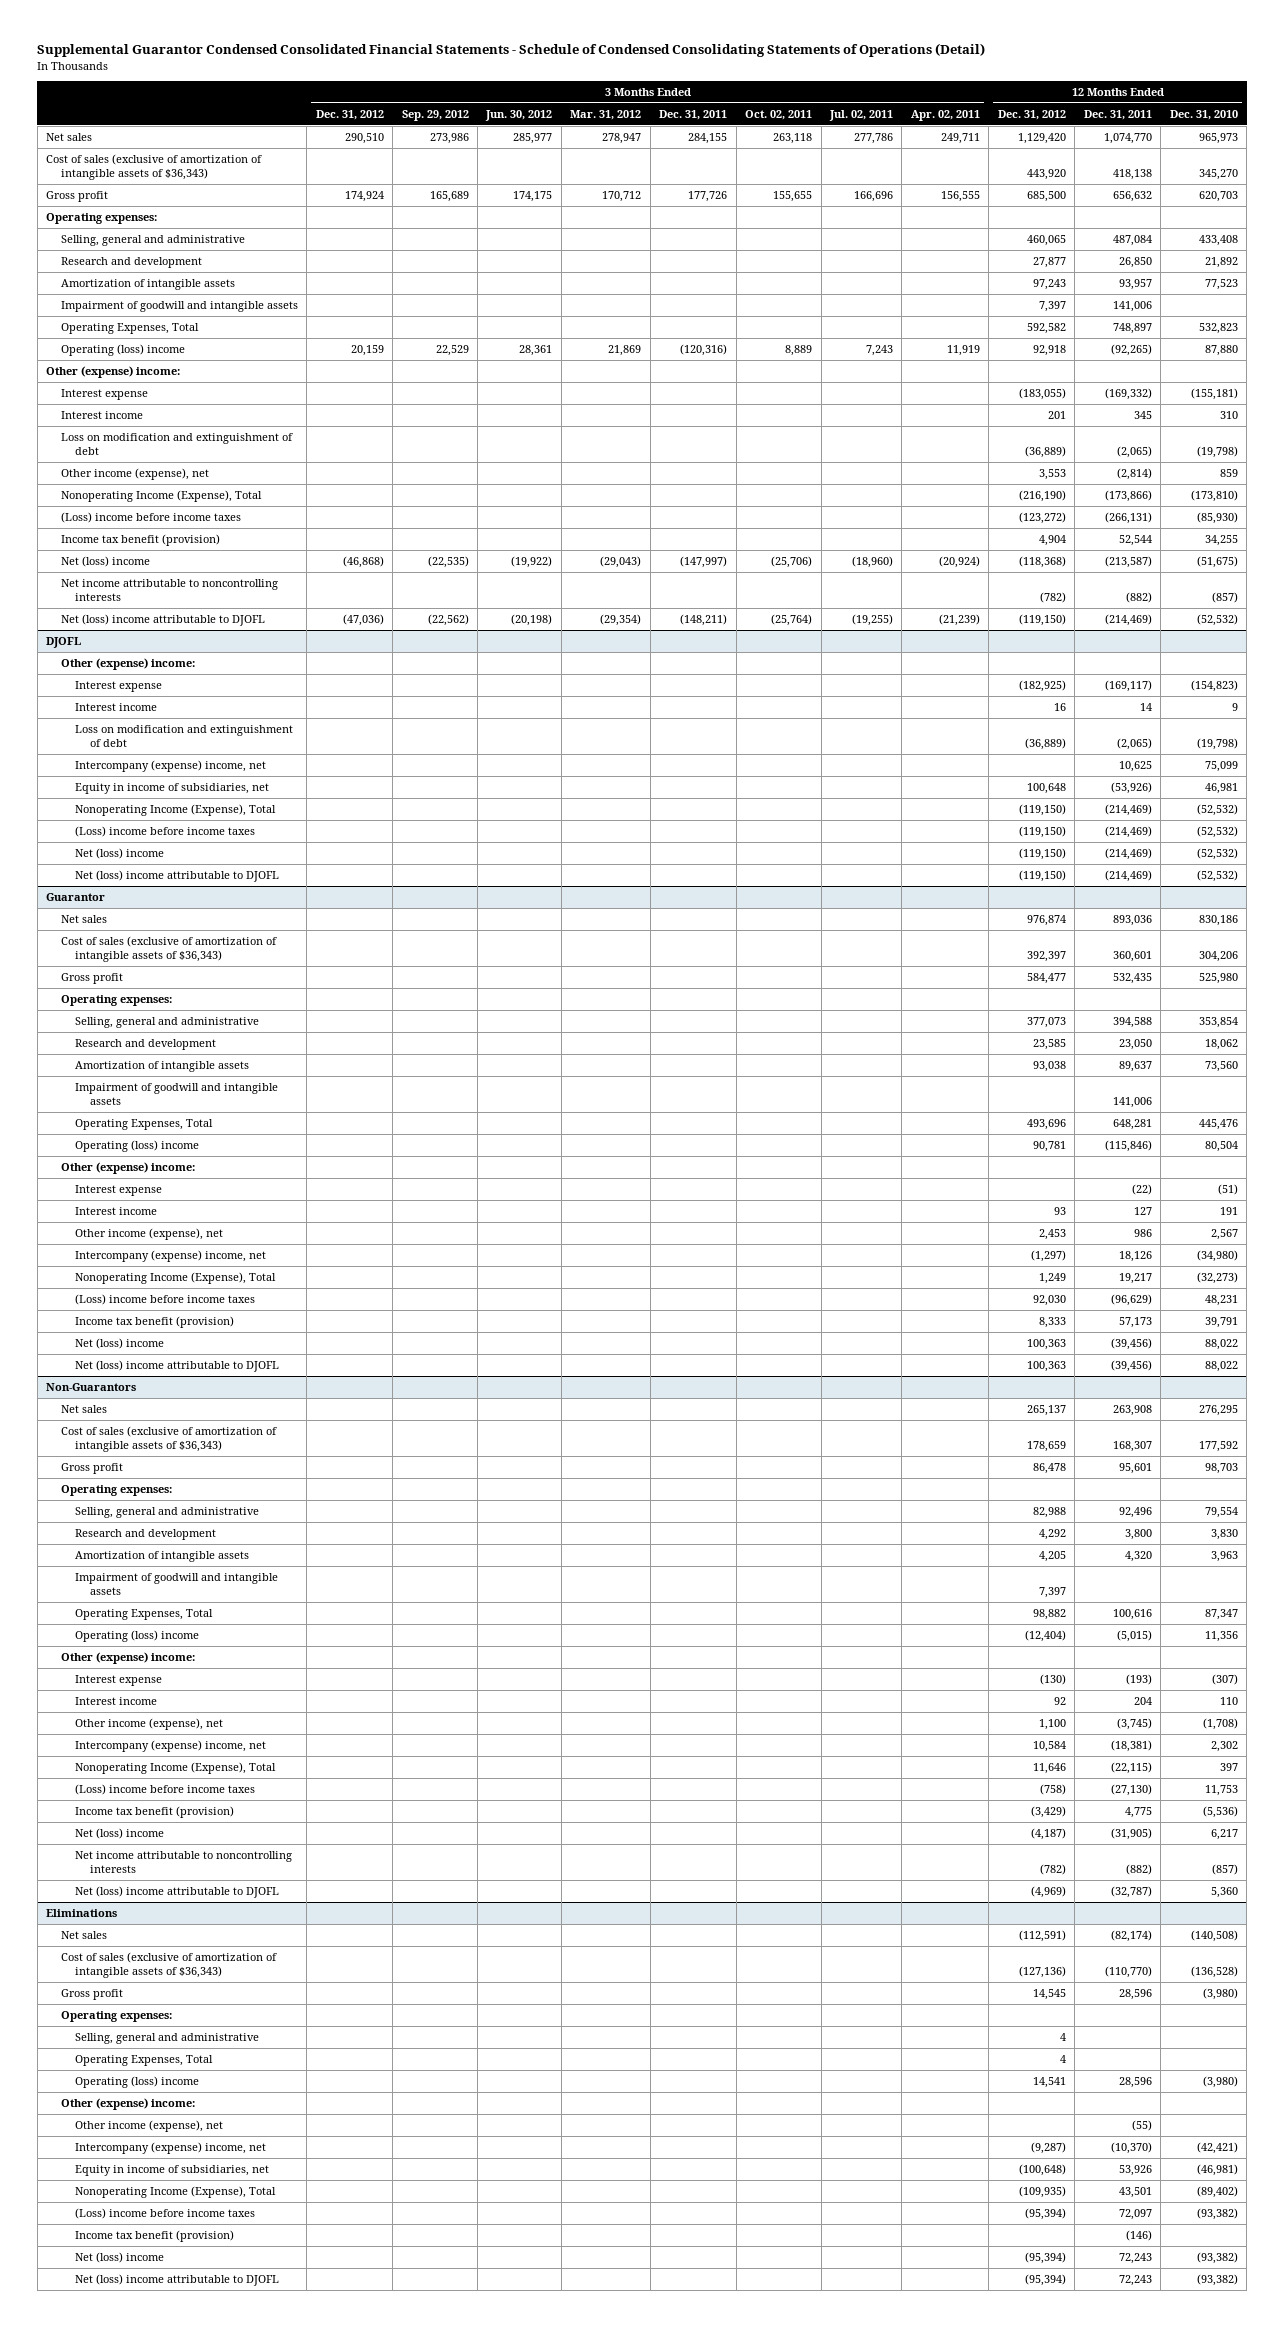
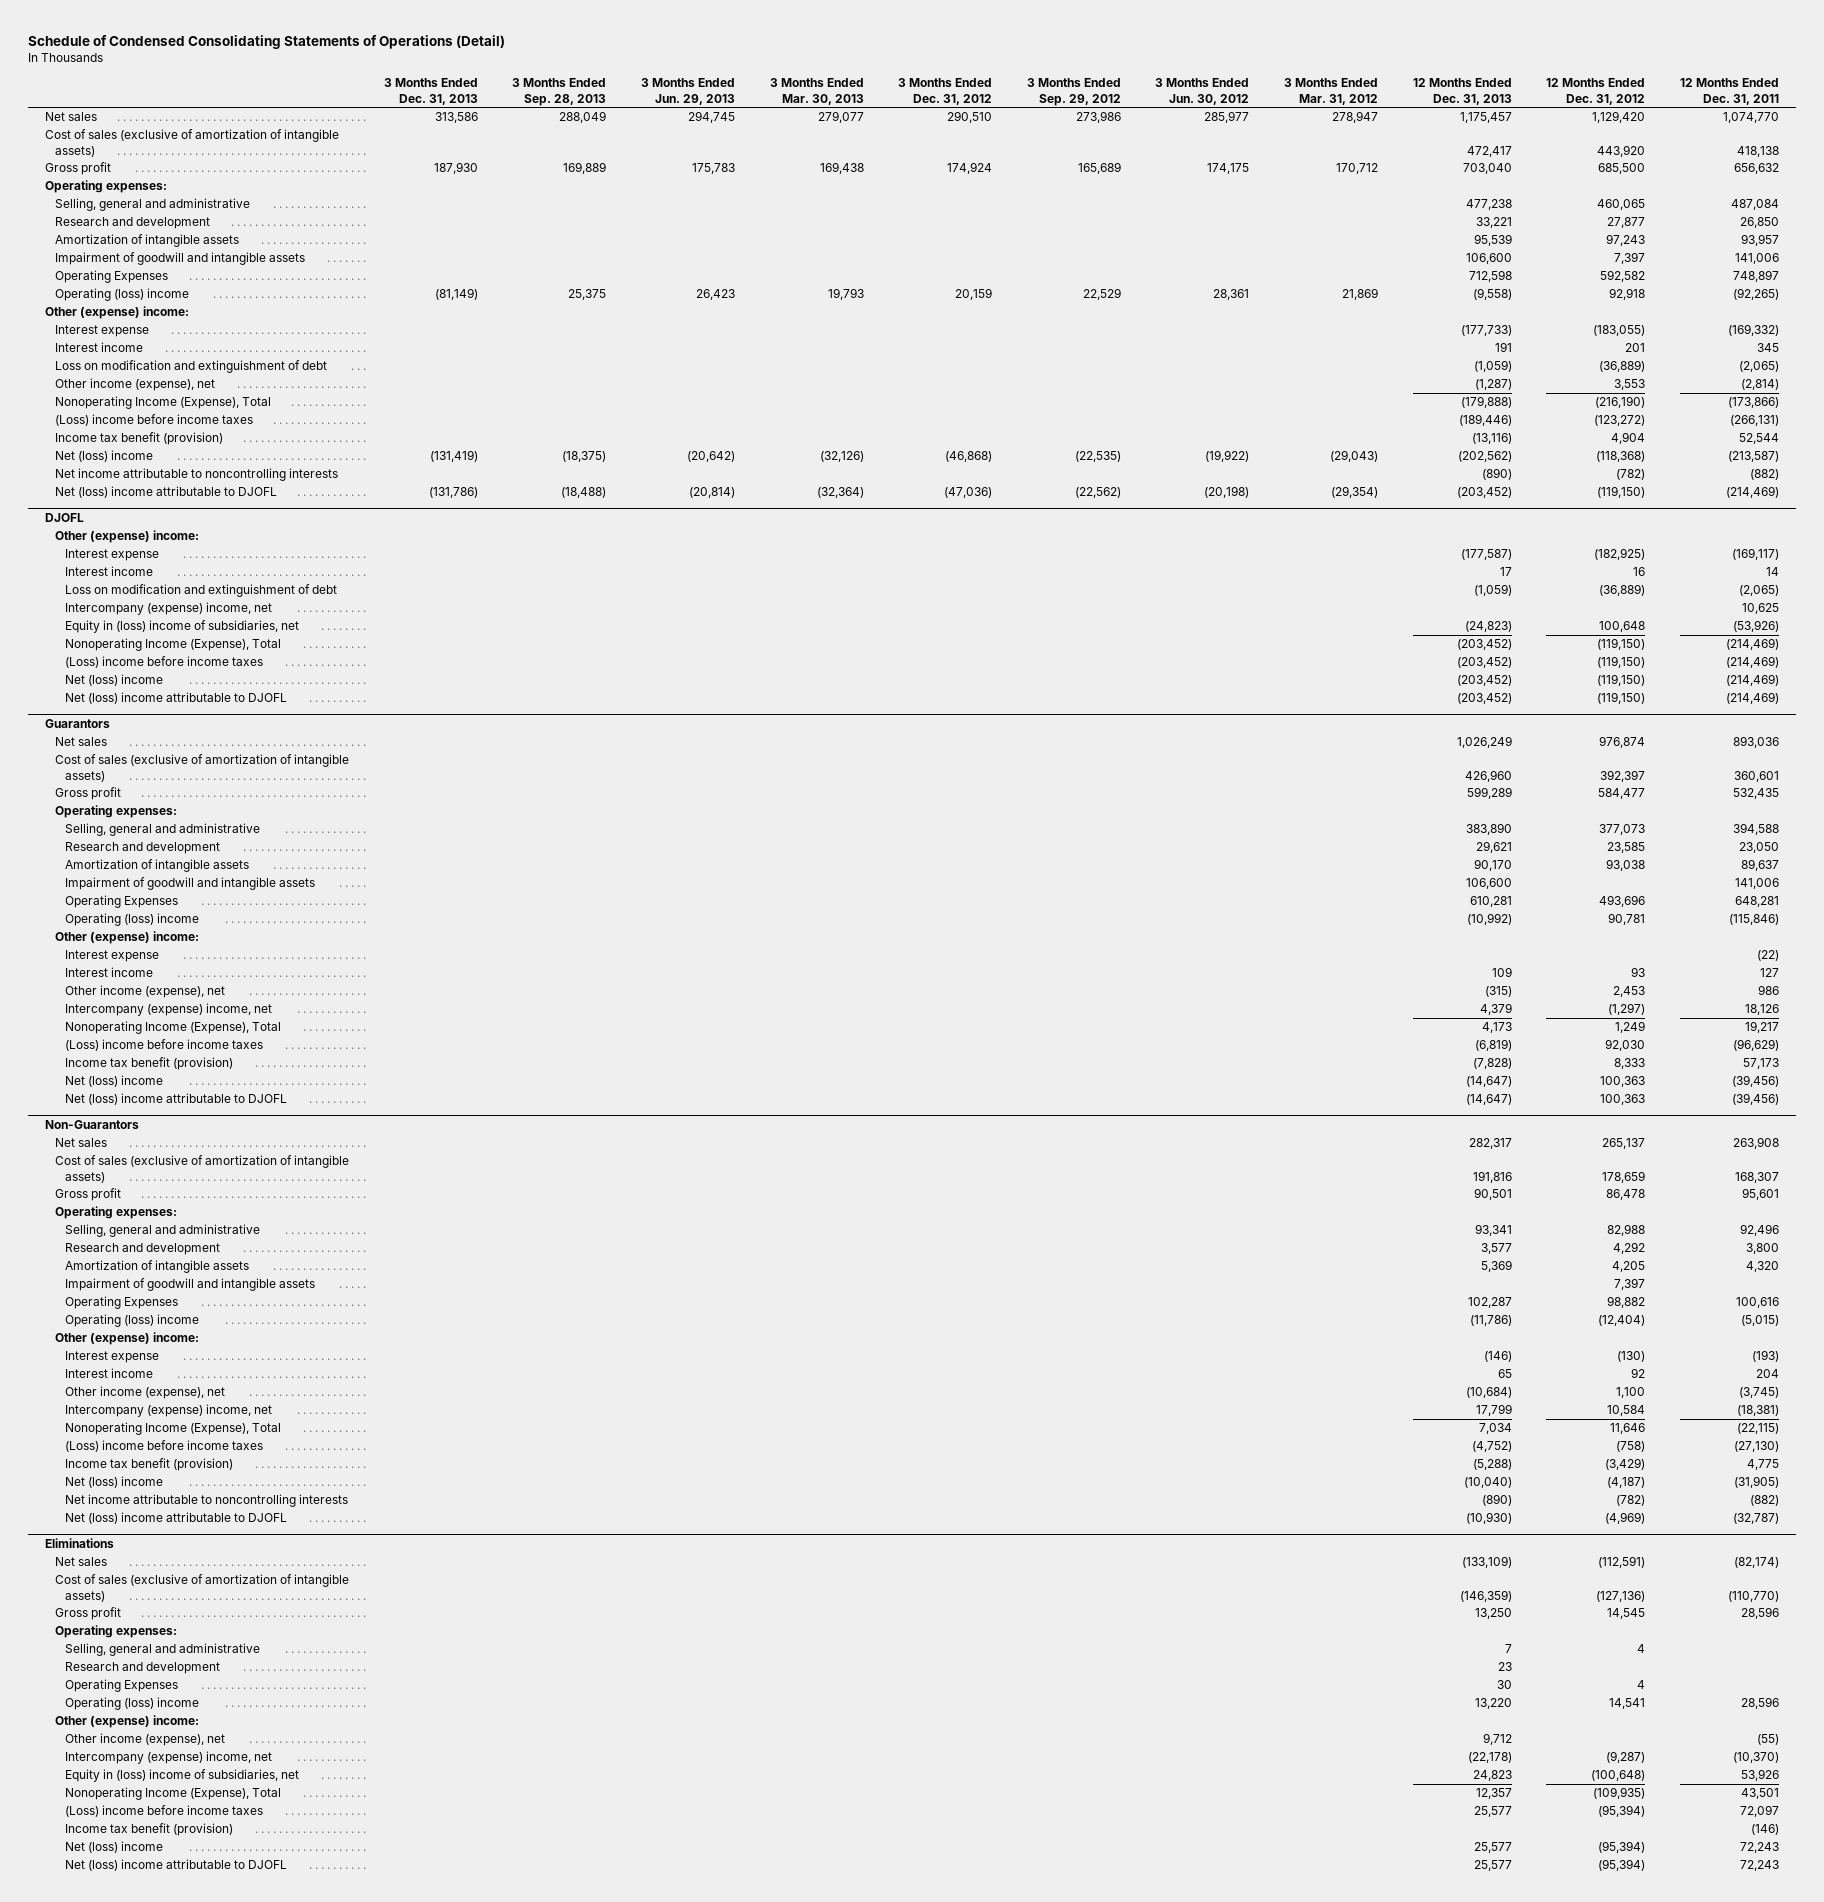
- Supplemental Guarantor Condensed Consolidated Financial Statements - Schedule of Condensed Consolidating Statements of Operations (Detail)
+ Schedule of Condensed Consolidating Statements of Operations (Detail)
- | 3 Months Ended Dec. 31, 2012 | 3 Months Ended Sep. 29, 2012 | 3 Months Ended Jun. 30, 2012 | 3 Months Ended Mar. 31, 2012 | 3 Months Ended Dec. 31, 2011 | 3 Months Ended Oct. 02, 2011 | 3 Months Ended Jul. 02, 2011 | 3 Months Ended Apr. 02, 2011 | 12 Months Ended Dec. 31, 2012 | 12 Months Ended Dec. 31, 2011 | 12 Months Ended Dec. 31, 2010
+ | 3 Months Ended Dec. 31, 2013 | 3 Months Ended Sep. 28, 2013 | 3 Months Ended Jun. 29, 2013 | 3 Months Ended Mar. 30, 2013 | 3 Months Ended Dec. 31, 2012 | 3 Months Ended Sep. 29, 2012 | 3 Months Ended Jun. 30, 2012 | 3 Months Ended Mar. 31, 2012 | 12 Months Ended Dec. 31, 2013 | 12 Months Ended Dec. 31, 2012 | 12 Months Ended Dec. 31, 2011
- Cost of sales (exclusive of amortization of intangible assets of $36,343) | | | | | | | | | 443,920 | 418,138 | 345,270
+ Cost of sales (exclusive of amortization of intangible assets) | | | | | | | | | 472,417 | 443,920 | 418,138
- Operating Expenses, Total | | | | | | | | | 592,582 | 748,897 | 532,823
+ Operating Expenses | | | | | | | | | 712,598 | 592,582 | 748,897
@ DJOFL
- Equity in income of subsidiaries, net | | | | | | | | | 100,648 | (53,926) | 46,981
+ Equity in (loss) income of subsidiaries, net | | | | | | | | | (24,823) | 100,648 | (53,926)
- Guarantor
+ Guarantors
- Cost of sales (exclusive of amortization of intangible assets of $36,343) | | | | | | | | | 392,397 | 360,601 | 304,206
+ Cost of sales (exclusive of amortization of intangible assets) | | | | | | | | | 426,960 | 392,397 | 360,601
- Operating Expenses, Total | | | | | | | | | 493,696 | 648,281 | 445,476
+ Operating Expenses | | | | | | | | | 610,281 | 493,696 | 648,281
@ Non-Guarantors
- Cost of sales (exclusive of amortization of intangible assets of $36,343) | | | | | | | | | 178,659 | 168,307 | 177,592
+ Cost of sales (exclusive of amortization of intangible assets) | | | | | | | | | 191,816 | 178,659 | 168,307
- Operating Expenses, Total | | | | | | | | | 98,882 | 100,616 | 87,347
+ Operating Expenses | | | | | | | | | 102,287 | 98,882 | 100,616
@ Eliminations
- Cost of sales (exclusive of amortization of intangible assets of $36,343) | | | | | | | | | (127,136) | (110,770) | (136,528)
+ Cost of sales (exclusive of amortization of intangible assets) | | | | | | | | | (146,359) | (127,136) | (110,770)
- Operating Expenses, Total | | | | | | | | | 4 | |
+ Research and development | | | | | | | | | 23 | |
+ Operating Expenses | | | | | | | | | 30 | 4 |
- Equity in income of subsidiaries, net | | | | | | | | | (100,648) | 53,926 | (46,981)
+ Equity in (loss) income of subsidiaries, net | | | | | | | | | 24,823 | (100,648) | 53,926

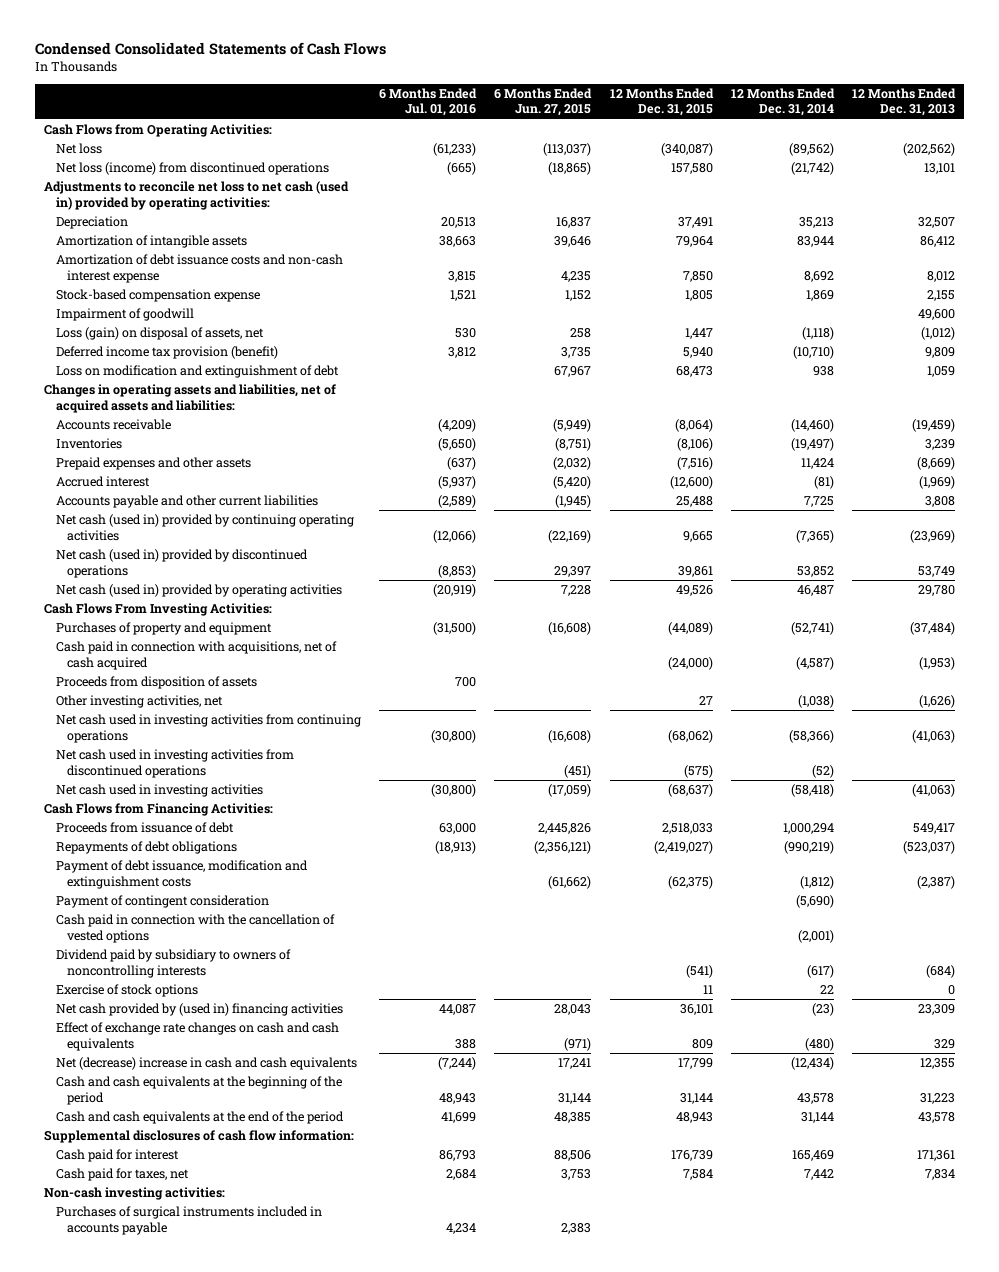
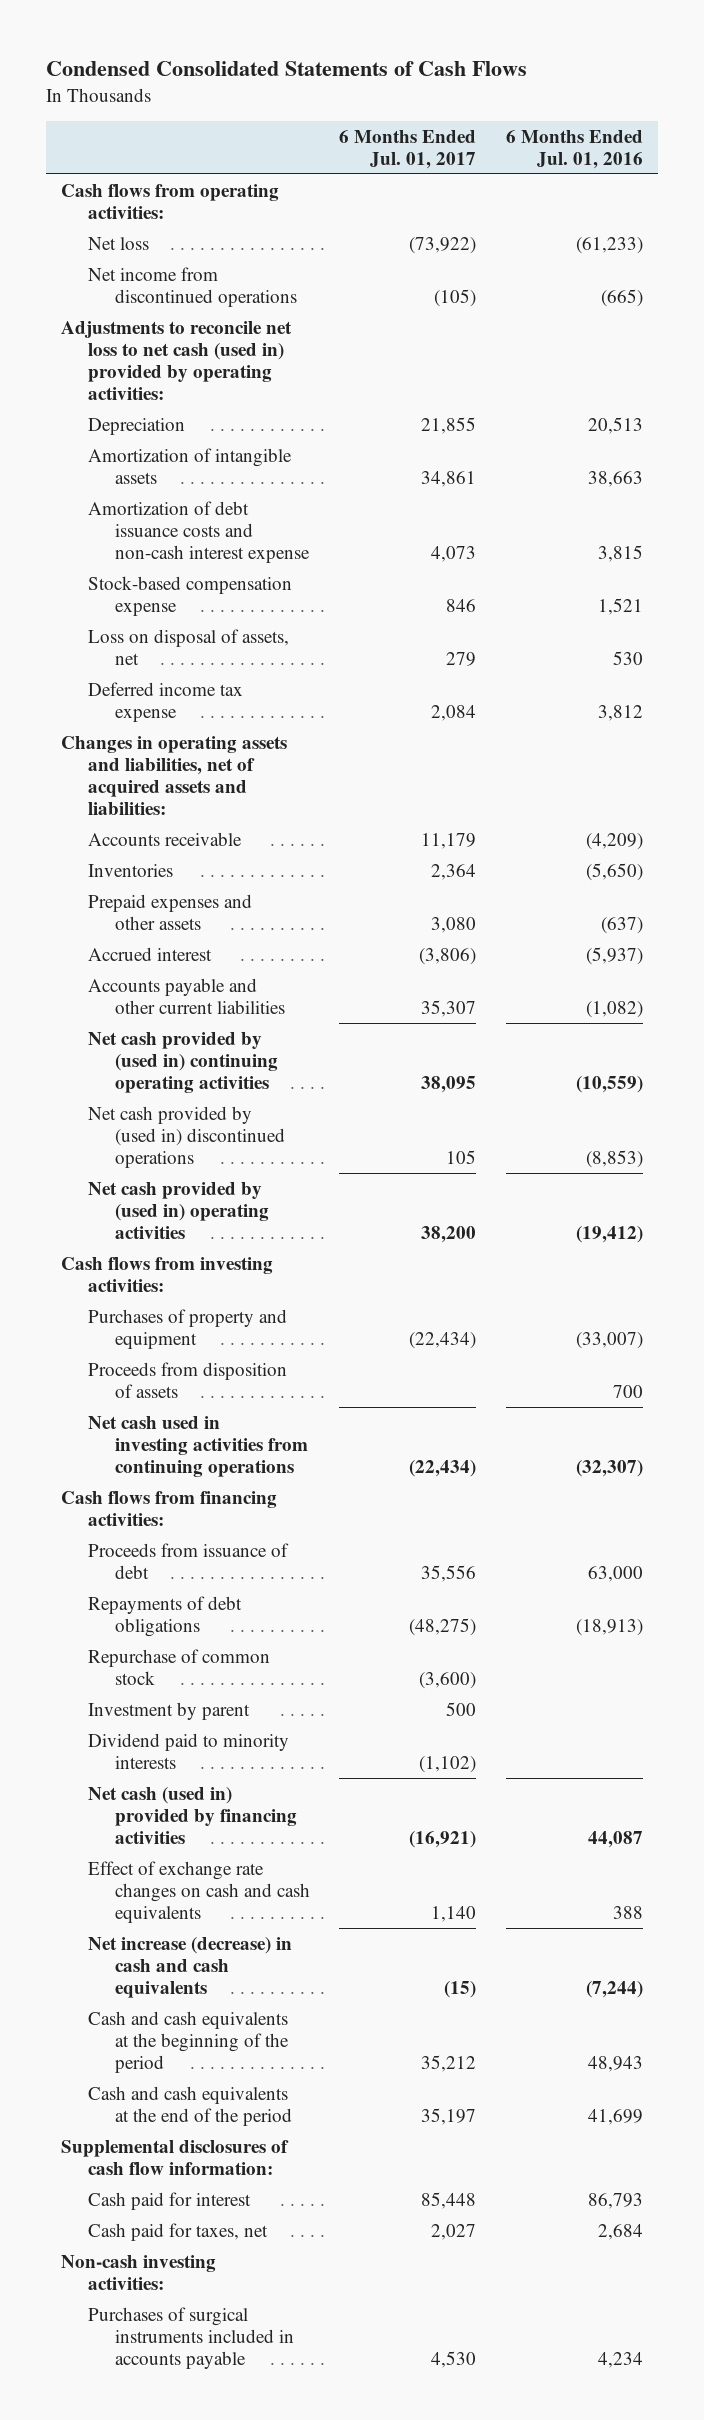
- | 6 Months Ended Jul. 01, 2016 | 6 Months Ended Jun. 27, 2015 | 12 Months Ended Dec. 31, 2015 | 12 Months Ended Dec. 31, 2014 | 12 Months Ended Dec. 31, 2013
+ | 6 Months Ended Jul. 01, 2017 | 6 Months Ended Jul. 01, 2016
- Cash Flows from Operating Activities:
+ Cash flows from operating activities:
- Net loss (income) from discontinued operations | (665) | (18,865) | 157,580 | (21,742) | 13,101
+ Net income from discontinued operations | (105) | (665)
- Impairment of goodwill | | | | | 49,600
- Loss (gain) on disposal of assets, net | 530 | 258 | 1,447 | (1,118) | (1,012)
- Deferred income tax provision (benefit) | 3,812 | 3,735 | 5,940 | (10,710) | 9,809
- Loss on modification and extinguishment of debt | | 67,967 | 68,473 | 938 | 1,059
+ Loss on disposal of assets, net | 279 | 530
+ Deferred income tax expense | 2,084 | 3,812
- Accounts payable and other current liabilities | (2,589) | (1,945) | 25,488 | 7,725 | 3,808
- Net cash (used in) provided by continuing operating activities | (12,066) | (22,169) | 9,665 | (7,365) | (23,969)
- Net cash (used in) provided by discontinued operations | (8,853) | 29,397 | 39,861 | 53,852 | 53,749
- Net cash (used in) provided by operating activities | (20,919) | 7,228 | 49,526 | 46,487 | 29,780
- Cash Flows From Investing Activities:
- Purchases of property and equipment | (31,500) | (16,608) | (44,089) | (52,741) | (37,484)
- Cash paid in connection with acquisitions, net of cash acquired | | | (24,000) | (4,587) | (1,953)
+ Accounts payable and other current liabilities | 35,307 | (1,082)
+ Net cash provided by (used in) continuing operating activities | 38,095 | (10,559)
+ Net cash provided by (used in) discontinued operations | 105 | (8,853)
+ Net cash provided by (used in) operating activities | 38,200 | (19,412)
+ Cash flows from investing activities:
+ Purchases of property and equipment | (22,434) | (33,007)
- Other investing activities, net | | | 27 | (1,038) | (1,626)
- Net cash used in investing activities from continuing operations | (30,800) | (16,608) | (68,062) | (58,366) | (41,063)
- Net cash used in investing activities from discontinued operations | | (451) | (575) | (52) |
- Net cash used in investing activities | (30,800) | (17,059) | (68,637) | (58,418) | (41,063)
- Cash Flows from Financing Activities:
+ Net cash used in investing activities from continuing operations | (22,434) | (32,307)
+ Cash flows from financing activities:
- Payment of debt issuance, modification and extinguishment costs | | (61,662) | (62,375) | (1,812) | (2,387)
- Payment of contingent consideration | | | | (5,690) |
- Cash paid in connection with the cancellation of vested options | | | | (2,001) |
- Dividend paid by subsidiary to owners of noncontrolling interests | | | (541) | (617) | (684)
- Exercise of stock options | | | 11 | 22 | 0
- Net cash provided by (used in) financing activities | 44,087 | 28,043 | 36,101 | (23) | 23,309
+ Repurchase of common stock | (3,600) |
+ Investment by parent | 500 |
+ Dividend paid to minority interests | (1,102) |
+ Net cash (used in) provided by financing activities | (16,921) | 44,087
- Net (decrease) increase in cash and cash equivalents | (7,244) | 17,241 | 17,799 | (12,434) | 12,355
+ Net increase (decrease) in cash and cash equivalents | (15) | (7,244)

